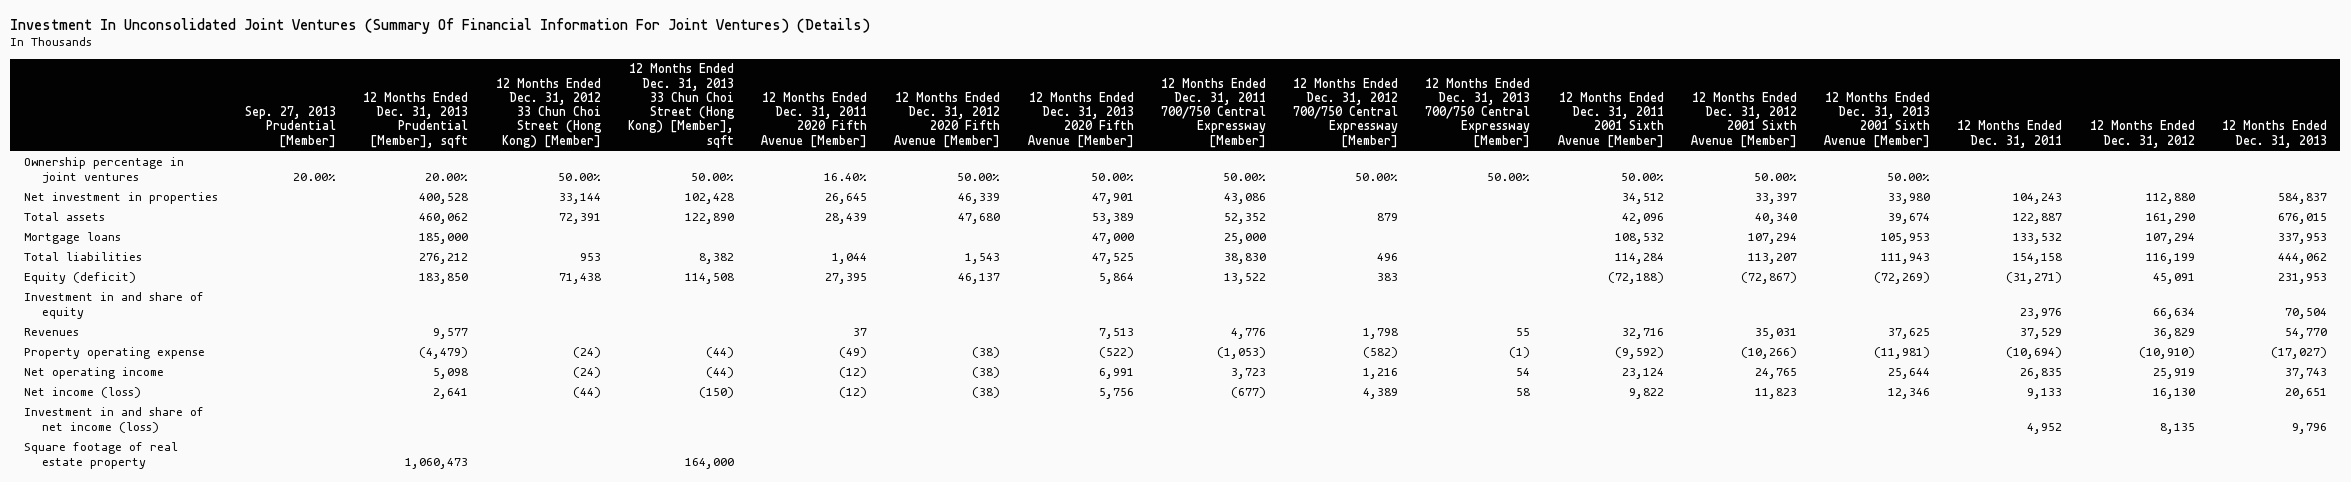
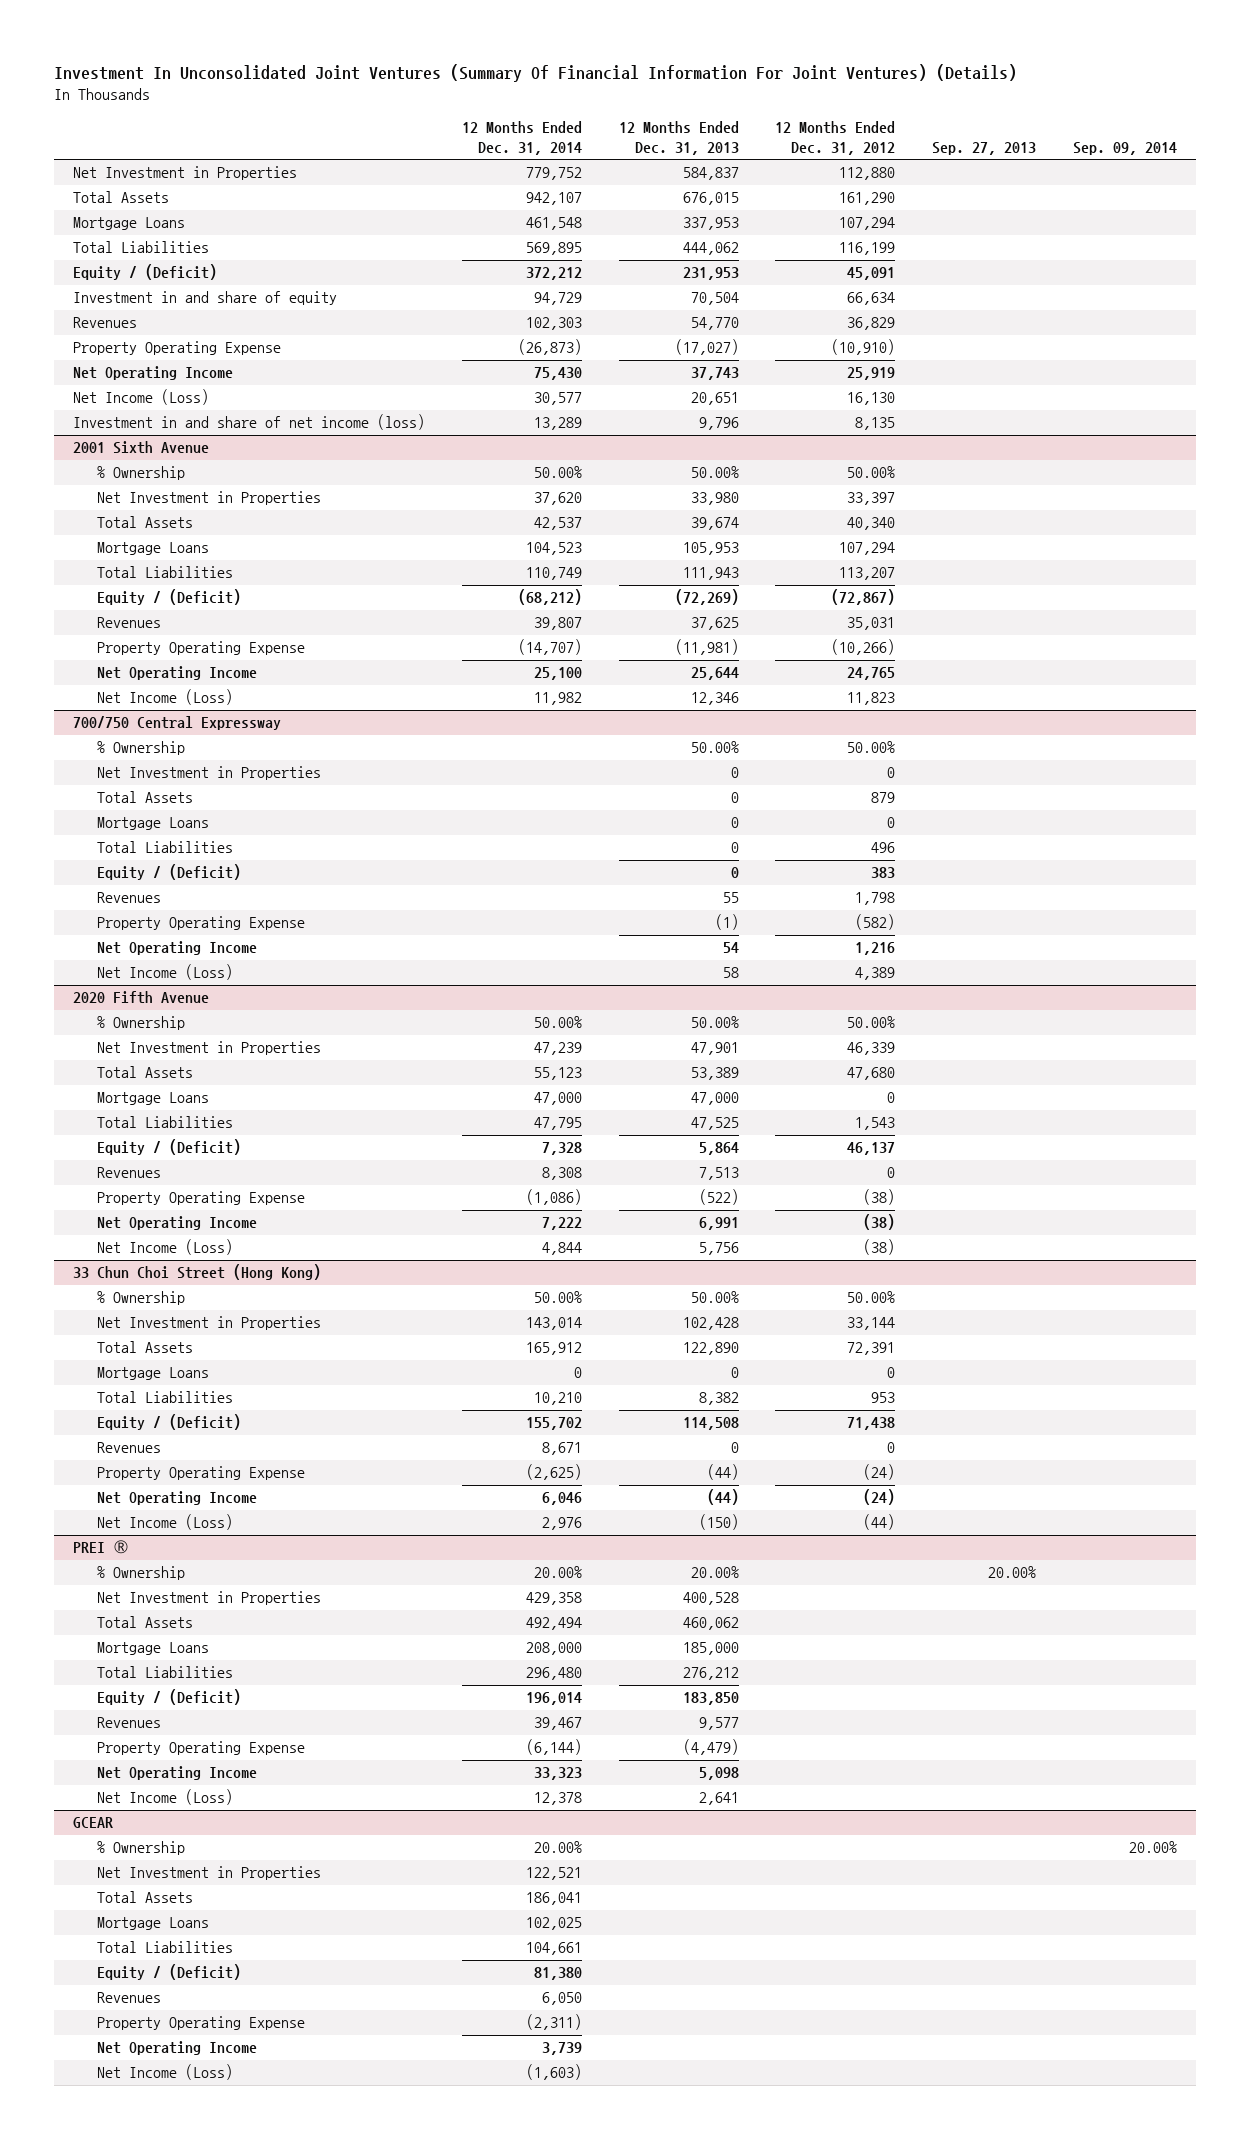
- | Sep. 27, 2013 Prudential [Member] | 12 Months Ended Dec. 31, 2013 Prudential [Member], sqft | 12 Months Ended Dec. 31, 2012 33 Chun Choi Street (Hong Kong) [Member] | 12 Months Ended Dec. 31, 2013 33 Chun Choi Street (Hong Kong) [Member], sqft | 12 Months Ended Dec. 31, 2011 2020 Fifth Avenue [Member] | 12 Months Ended Dec. 31, 2012 2020 Fifth Avenue [Member] | 12 Months Ended Dec. 31, 2013 2020 Fifth Avenue [Member] | 12 Months Ended Dec. 31, 2011 700/750 Central Expressway [Member] | 12 Months Ended Dec. 31, 2012 700/750 Central Expressway [Member] | 12 Months Ended Dec. 31, 2013 700/750 Central Expressway [Member] | 12 Months Ended Dec. 31, 2011 2001 Sixth Avenue [Member] | 12 Months Ended Dec. 31, 2012 2001 Sixth Avenue [Member] | 12 Months Ended Dec. 31, 2013 2001 Sixth Avenue [Member] | 12 Months Ended Dec. 31, 2011 | 12 Months Ended Dec. 31, 2012 | 12 Months Ended Dec. 31, 2013
+ | 12 Months Ended Dec. 31, 2014 | 12 Months Ended Dec. 31, 2013 | 12 Months Ended Dec. 31, 2012 | Sep. 27, 2013 | Sep. 09, 2014
- Ownership percentage in joint ventures | 20.00% | 20.00% | 50.00% | 50.00% | 16.40% | 50.00% | 50.00% | 50.00% | 50.00% | 50.00% | 50.00% | 50.00% | 50.00% | | |
- Net investment in properties | | 400,528 | 33,144 | 102,428 | 26,645 | 46,339 | 47,901 | 43,086 | | | 34,512 | 33,397 | 33,980 | 104,243 | 112,880 | 584,837
- Total assets | | 460,062 | 72,391 | 122,890 | 28,439 | 47,680 | 53,389 | 52,352 | 879 | | 42,096 | 40,340 | 39,674 | 122,887 | 161,290 | 676,015
- Mortgage loans | | 185,000 | | | | | 47,000 | 25,000 | | | 108,532 | 107,294 | 105,953 | 133,532 | 107,294 | 337,953
- Total liabilities | | 276,212 | 953 | 8,382 | 1,044 | 1,543 | 47,525 | 38,830 | 496 | | 114,284 | 113,207 | 111,943 | 154,158 | 116,199 | 444,062
- Equity (deficit) | | 183,850 | 71,438 | 114,508 | 27,395 | 46,137 | 5,864 | 13,522 | 383 | | (72,188) | (72,867) | (72,269) | (31,271) | 45,091 | 231,953
+ Net Investment in Properties | 779,752 | 584,837 | 112,880 | |
+ Total Assets | 942,107 | 676,015 | 161,290 | |
+ Mortgage Loans | 461,548 | 337,953 | 107,294 | |
+ Total Liabilities | 569,895 | 444,062 | 116,199 | |
+ Equity / (Deficit) | 372,212 | 231,953 | 45,091 | |
- Property operating expense | | (4,479) | (24) | (44) | (49) | (38) | (522) | (1,053) | (582) | (1) | (9,592) | (10,266) | (11,981) | (10,694) | (10,910) | (17,027)
- Net operating income | | 5,098 | (24) | (44) | (12) | (38) | 6,991 | 3,723 | 1,216 | 54 | 23,124 | 24,765 | 25,644 | 26,835 | 25,919 | 37,743
- Net income (loss) | | 2,641 | (44) | (150) | (12) | (38) | 5,756 | (677) | 4,389 | 58 | 9,822 | 11,823 | 12,346 | 9,133 | 16,130 | 20,651
+ Property Operating Expense | (26,873) | (17,027) | (10,910) | |
+ Net Operating Income | 75,430 | 37,743 | 25,919 | |
+ Net Income (Loss) | 30,577 | 20,651 | 16,130 | |
- Square footage of real estate property | | 1,060,473 | | 164,000 | | | | | | | | | | | |
+ 2001 Sixth Avenue
+ % Ownership | 50.00% | 50.00% | 50.00% | |
+ Net Investment in Properties | 37,620 | 33,980 | 33,397 | |
+ Total Assets | 42,537 | 39,674 | 40,340 | |
+ Mortgage Loans | 104,523 | 105,953 | 107,294 | |
+ Total Liabilities | 110,749 | 111,943 | 113,207 | |
+ Equity / (Deficit) | (68,212) | (72,269) | (72,867) | |
+ Revenues | 39,807 | 37,625 | 35,031 | |
+ Property Operating Expense | (14,707) | (11,981) | (10,266) | |
+ Net Operating Income | 25,100 | 25,644 | 24,765 | |
+ Net Income (Loss) | 11,982 | 12,346 | 11,823 | |
+ 700/750 Central Expressway
+ % Ownership | | 50.00% | 50.00% | |
+ Net Investment in Properties | | 0 | 0 | |
+ Total Assets | | 0 | 879 | |
+ Mortgage Loans | | 0 | 0 | |
+ Total Liabilities | | 0 | 496 | |
+ Equity / (Deficit) | | 0 | 383 | |
+ Revenues | | 55 | 1,798 | |
+ Property Operating Expense | | (1) | (582) | |
+ Net Operating Income | | 54 | 1,216 | |
+ Net Income (Loss) | | 58 | 4,389 | |
+ 2020 Fifth Avenue
+ % Ownership | 50.00% | 50.00% | 50.00% | |
+ Net Investment in Properties | 47,239 | 47,901 | 46,339 | |
+ Total Assets | 55,123 | 53,389 | 47,680 | |
+ Mortgage Loans | 47,000 | 47,000 | 0 | |
+ Total Liabilities | 47,795 | 47,525 | 1,543 | |
+ Equity / (Deficit) | 7,328 | 5,864 | 46,137 | |
+ Revenues | 8,308 | 7,513 | 0 | |
+ Property Operating Expense | (1,086) | (522) | (38) | |
+ Net Operating Income | 7,222 | 6,991 | (38) | |
+ Net Income (Loss) | 4,844 | 5,756 | (38) | |
+ 33 Chun Choi Street (Hong Kong)
+ % Ownership | 50.00% | 50.00% | 50.00% | |
+ Net Investment in Properties | 143,014 | 102,428 | 33,144 | |
+ Total Assets | 165,912 | 122,890 | 72,391 | |
+ Mortgage Loans | 0 | 0 | 0 | |
+ Total Liabilities | 10,210 | 8,382 | 953 | |
+ Equity / (Deficit) | 155,702 | 114,508 | 71,438 | |
+ Revenues | 8,671 | 0 | 0 | |
+ Property Operating Expense | (2,625) | (44) | (24) | |
+ Net Operating Income | 6,046 | (44) | (24) | |
+ Net Income (Loss) | 2,976 | (150) | (44) | |
+ PREI ®
+ % Ownership | 20.00% | 20.00% | | 20.00% |
+ Net Investment in Properties | 429,358 | 400,528 | | |
+ Total Assets | 492,494 | 460,062 | | |
+ Mortgage Loans | 208,000 | 185,000 | | |
+ Total Liabilities | 296,480 | 276,212 | | |
+ Equity / (Deficit) | 196,014 | 183,850 | | |
+ Revenues | 39,467 | 9,577 | | |
+ Property Operating Expense | (6,144) | (4,479) | | |
+ Net Operating Income | 33,323 | 5,098 | | |
+ Net Income (Loss) | 12,378 | 2,641 | | |
+ GCEAR
+ % Ownership | 20.00% | | | | 20.00%
+ Net Investment in Properties | 122,521 | | | |
+ Total Assets | 186,041 | | | |
+ Mortgage Loans | 102,025 | | | |
+ Total Liabilities | 104,661 | | | |
+ Equity / (Deficit) | 81,380 | | | |
+ Revenues | 6,050 | | | |
+ Property Operating Expense | (2,311) | | | |
+ Net Operating Income | 3,739 | | | |
+ Net Income (Loss) | (1,603) | | | |

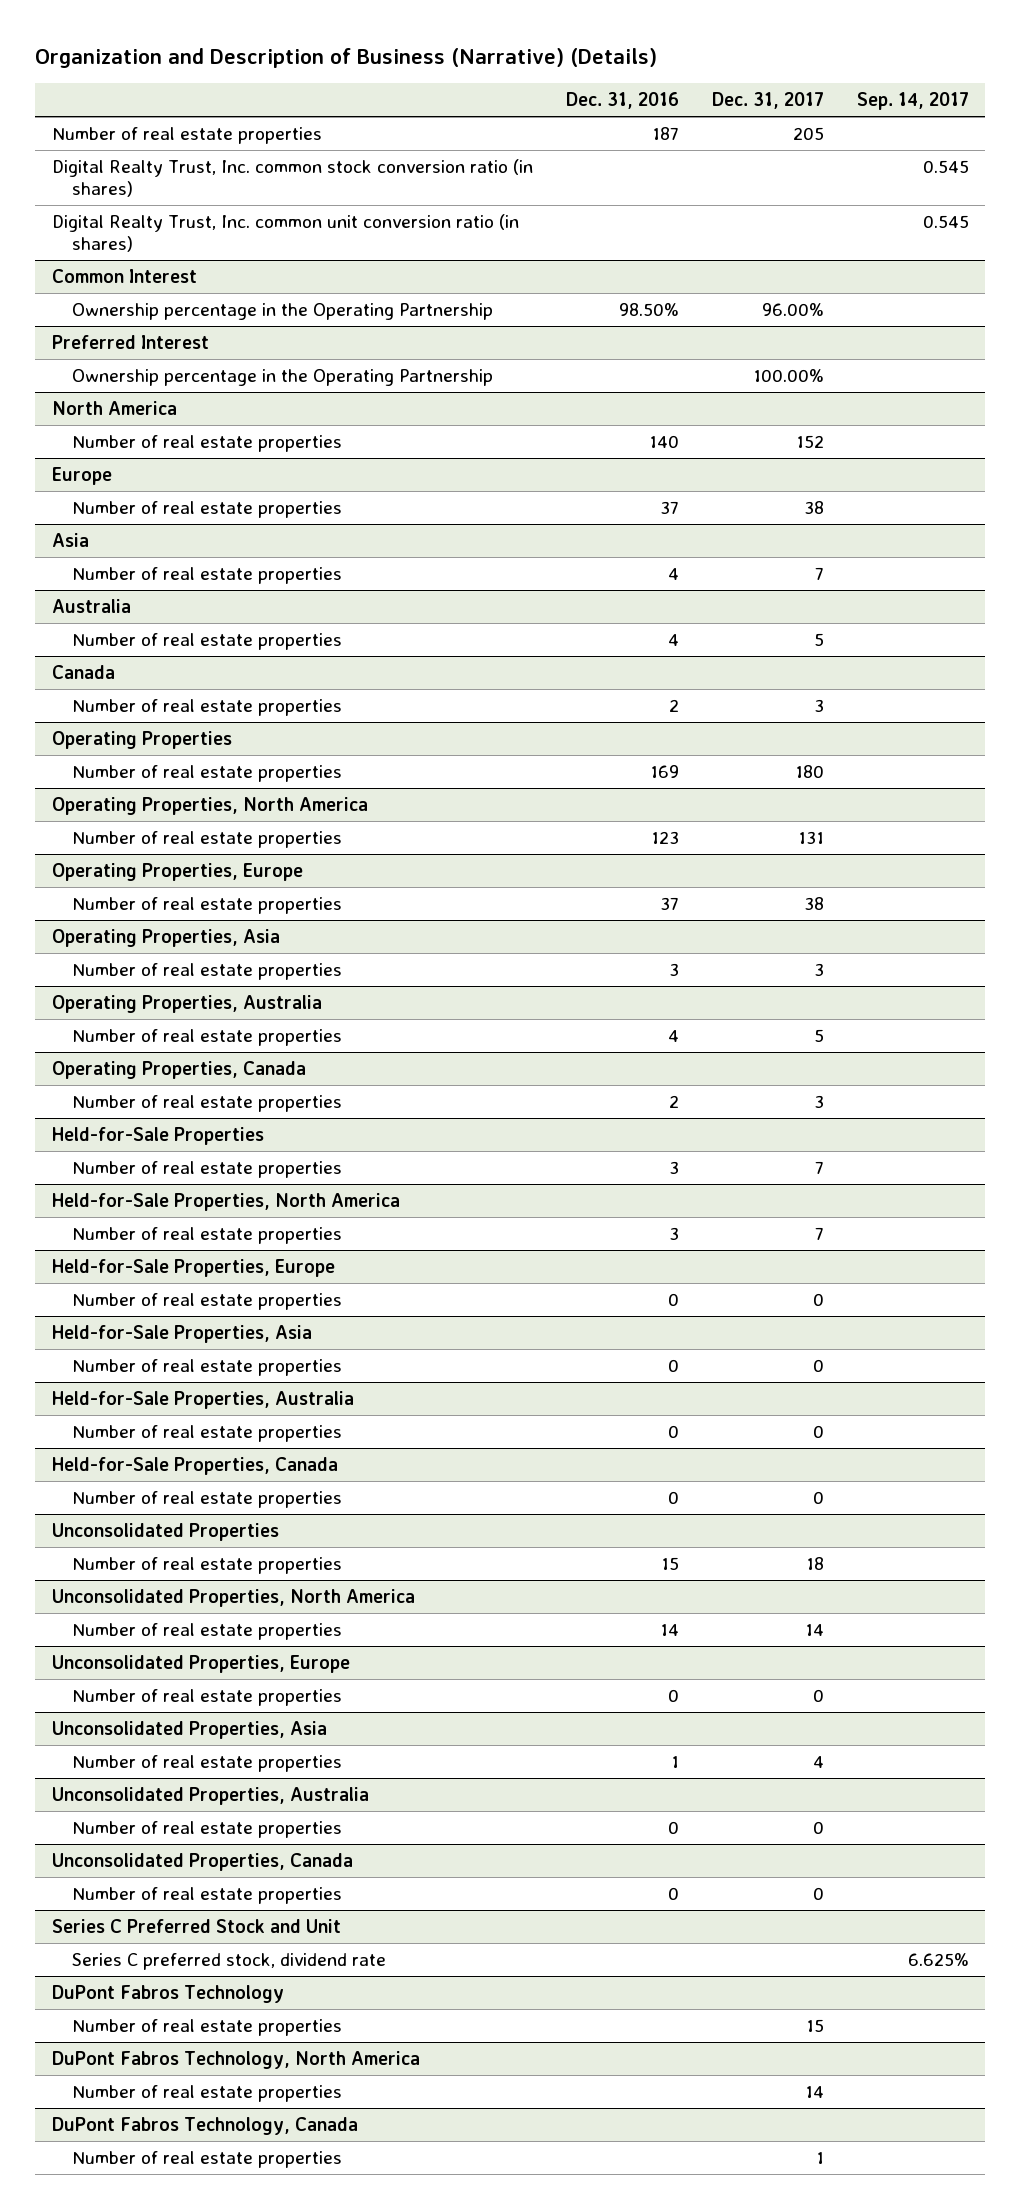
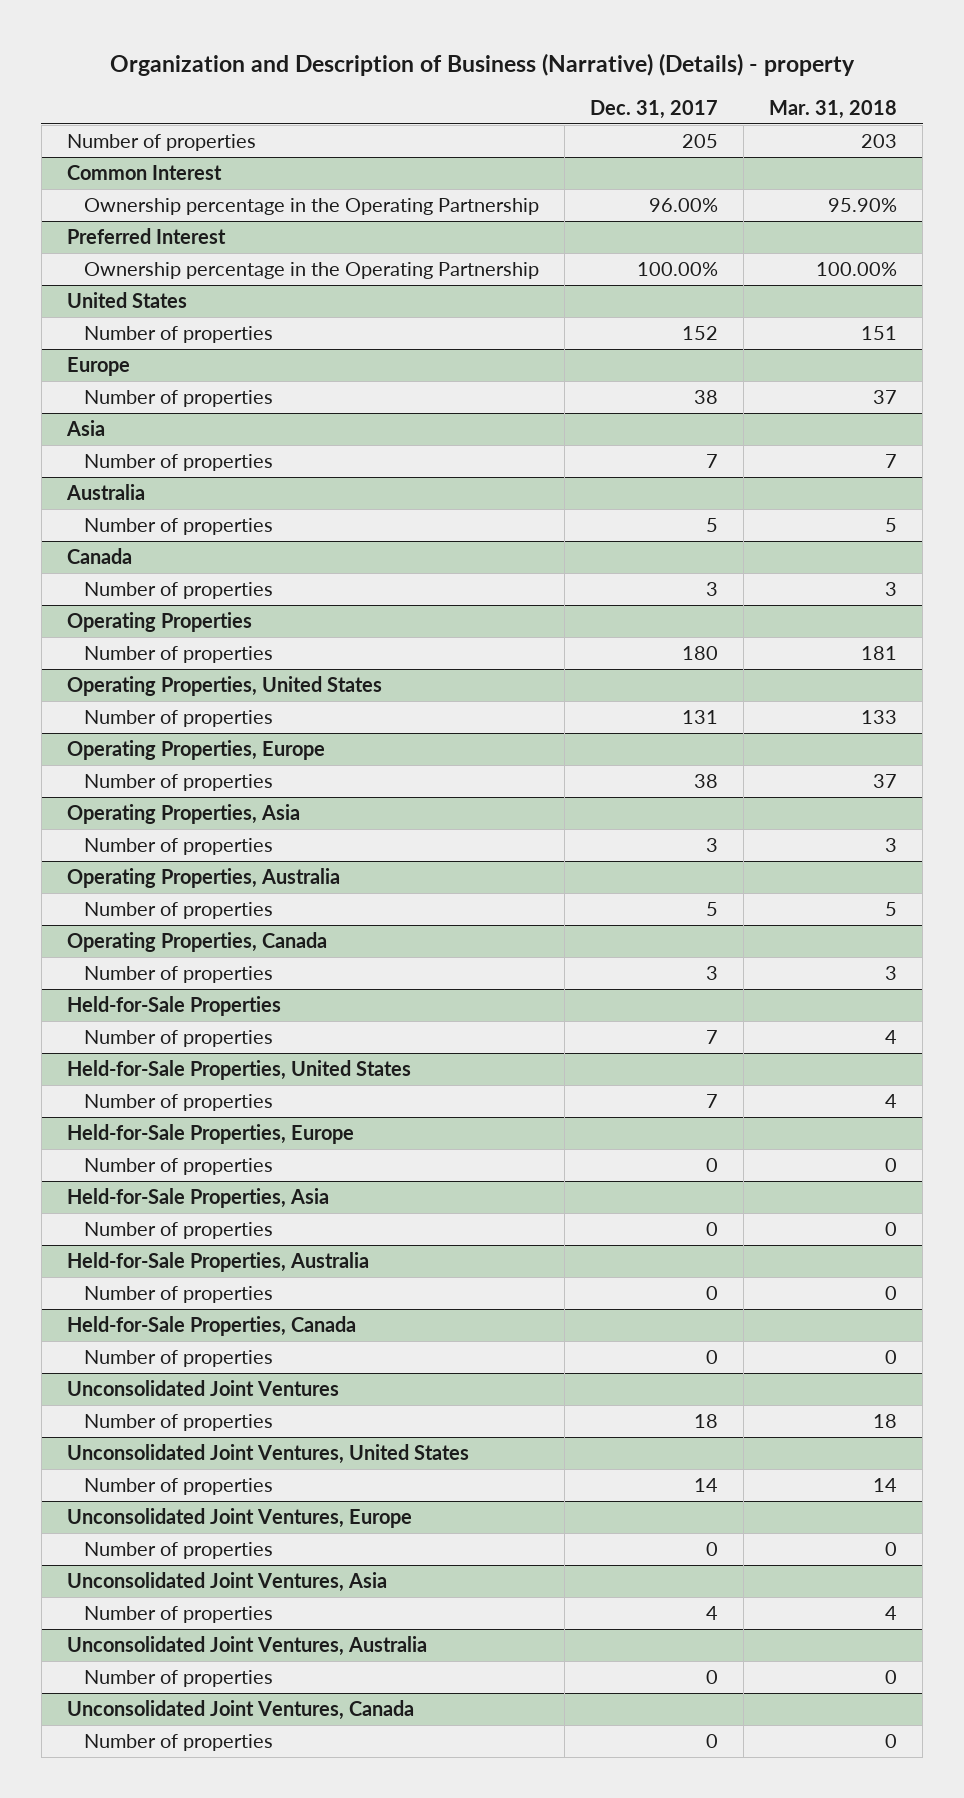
- Organization and Description of Business (Narrative) (Details)
+ Organization and Description of Business (Narrative) (Details) - property
- | Dec. 31, 2016 | Dec. 31, 2017 | Sep. 14, 2017
+ | Dec. 31, 2017 | Mar. 31, 2018
- Number of real estate properties | 187 | 205 |
- Digital Realty Trust, Inc. common stock conversion ratio (in shares) | | | 0.545
- Digital Realty Trust, Inc. common unit conversion ratio (in shares) | | | 0.545
+ Number of properties | 205 | 203
- North America
- Number of real estate properties | 140 | 152 |
+ United States
+ Number of properties | 152 | 151
@ Europe
- Number of real estate properties | 37 | 38 |
+ Number of properties | 38 | 37
@ Asia
- Number of real estate properties | 4 | 7 |
+ Number of properties | 7 | 7
@ Australia
- Number of real estate properties | 4 | 5 |
+ Number of properties | 5 | 5
@ Canada
- Number of real estate properties | 2 | 3 |
+ Number of properties | 3 | 3
@ Operating Properties
- Number of real estate properties | 169 | 180 |
- Operating Properties, North America
- Number of real estate properties | 123 | 131 |
@ Operating Properties
+ Number of properties | 180 | 181
+ Operating Properties, United States
+ Number of properties | 131 | 133
@ Operating Properties, Europe
- Number of real estate properties | 37 | 38 |
+ Number of properties | 38 | 37
@ Operating Properties, Asia
- Number of real estate properties | 3 | 3 |
+ Number of properties | 3 | 3
@ Operating Properties, Australia
- Number of real estate properties | 4 | 5 |
+ Number of properties | 5 | 5
@ Operating Properties, Canada
- Number of real estate properties | 2 | 3 |
+ Number of properties | 3 | 3
@ Held-for-Sale Properties
- Number of real estate properties | 3 | 7 |
- Held-for-Sale Properties, North America
- Number of real estate properties | 3 | 7 |
@ Held-for-Sale Properties
+ Number of properties | 7 | 4
+ Held-for-Sale Properties, United States
+ Number of properties | 7 | 4
@ Held-for-Sale Properties, Europe
- Number of real estate properties | 0 | 0 |
+ Number of properties | 0 | 0
@ Held-for-Sale Properties, Asia
- Number of real estate properties | 0 | 0 |
+ Number of properties | 0 | 0
@ Held-for-Sale Properties, Australia
- Number of real estate properties | 0 | 0 |
+ Number of properties | 0 | 0
@ Held-for-Sale Properties, Canada
- Number of real estate properties | 0 | 0 |
- Unconsolidated Properties
- Number of real estate properties | 15 | 18 |
- Unconsolidated Properties, North America
- Number of real estate properties | 14 | 14 |
- Unconsolidated Properties, Europe
- Number of real estate properties | 0 | 0 |
- Unconsolidated Properties, Asia
- Number of real estate properties | 1 | 4 |
- Unconsolidated Properties, Australia
- Number of real estate properties | 0 | 0 |
- Unconsolidated Properties, Canada
- Number of real estate properties | 0 | 0 |
- Series C Preferred Stock and Unit
- Series C preferred stock, dividend rate | | | 6.625%
- DuPont Fabros Technology
- Number of real estate properties | | 15 |
- DuPont Fabros Technology, North America
- Number of real estate properties | | 14 |
- DuPont Fabros Technology, Canada
- Number of real estate properties | | 1 |
@ Held-for-Sale Properties, Canada
+ Number of properties | 0 | 0
+ Unconsolidated Joint Ventures
+ Number of properties | 18 | 18
+ Unconsolidated Joint Ventures, United States
+ Number of properties | 14 | 14
+ Unconsolidated Joint Ventures, Europe
+ Number of properties | 0 | 0
+ Unconsolidated Joint Ventures, Asia
+ Number of properties | 4 | 4
+ Unconsolidated Joint Ventures, Australia
+ Number of properties | 0 | 0
+ Unconsolidated Joint Ventures, Canada
+ Number of properties | 0 | 0

